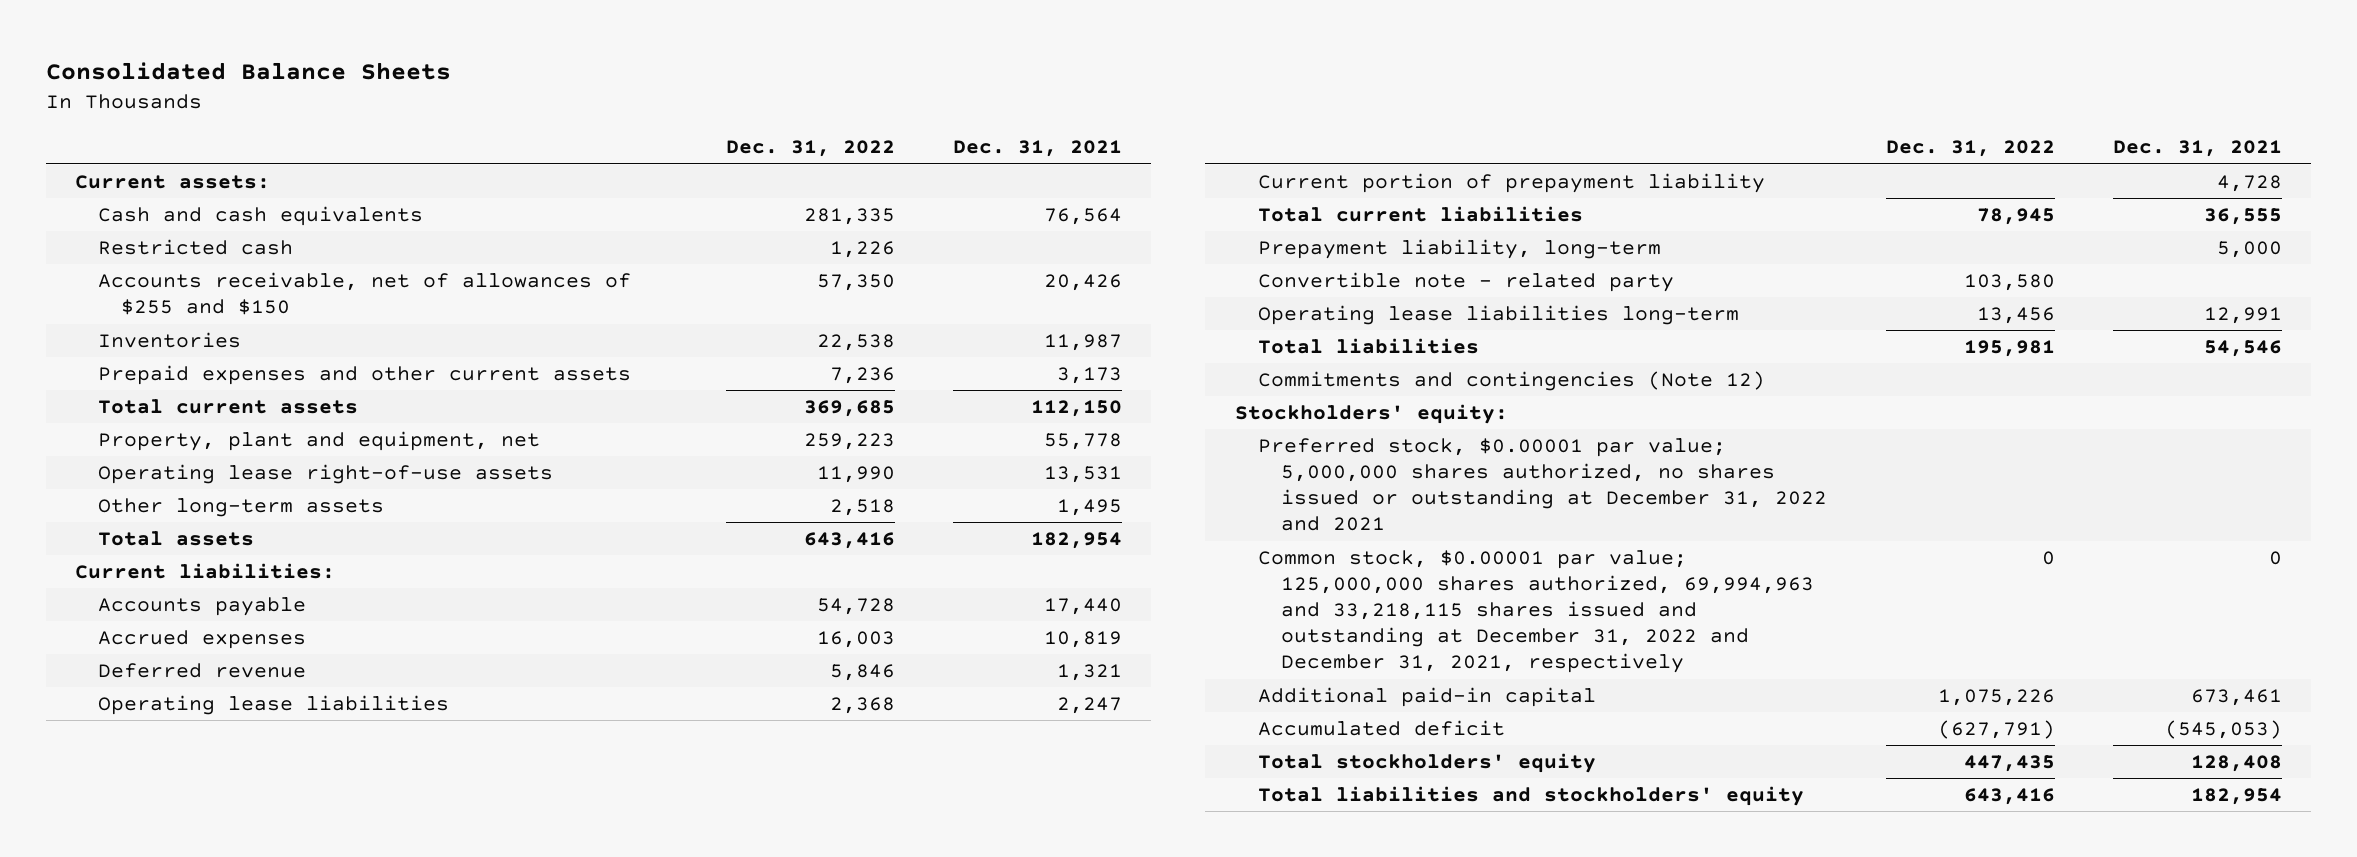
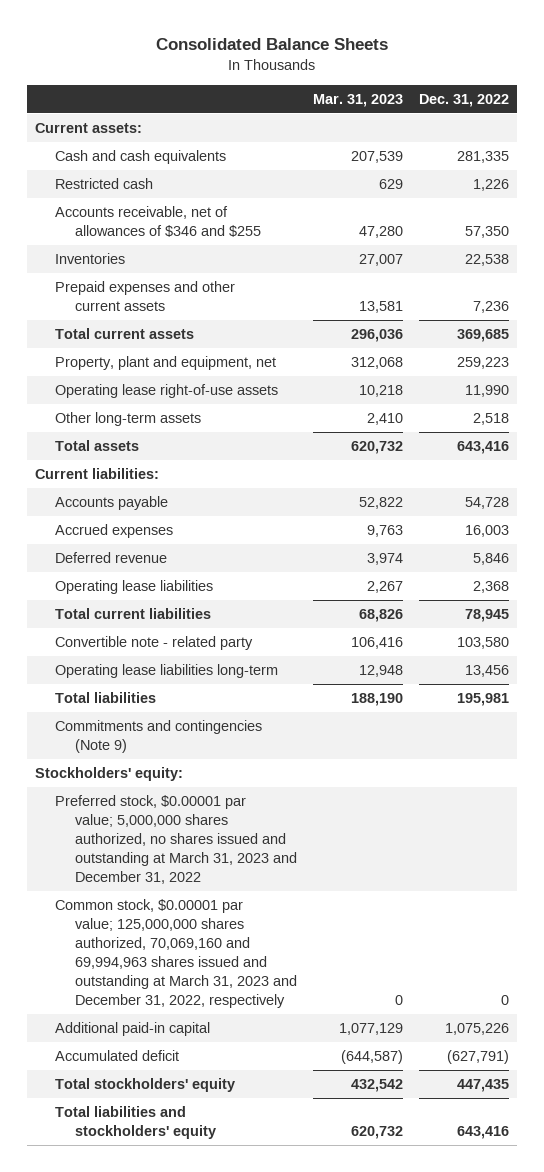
- | Dec. 31, 2022 | Dec. 31, 2021
+ | Mar. 31, 2023 | Dec. 31, 2022
- Accounts receivable, net of allowances of $255 and $150 | 57,350 | 20,426
+ Accounts receivable, net of allowances of $346 and $255 | 47,280 | 57,350
- Current portion of prepayment liability | | 4,728
- Prepayment liability, long-term | | 5,000
- Commitments and contingencies (Note 12)
+ Commitments and contingencies (Note 9)
- Preferred stock, $0.00001 par value; 5,000,000 shares authorized, no shares issued or outstanding at December 31, 2022 and 2021
- Common stock, $0.00001 par value; 125,000,000 shares authorized, 69,994,963 and 33,218,115 shares issued and outstanding at December 31, 2022 and December 31, 2021, respectively | 0 | 0
+ Preferred stock, $0.00001 par value; 5,000,000 shares authorized, no shares issued and outstanding at March 31, 2023 and December 31, 2022
+ Common stock, $0.00001 par value; 125,000,000 shares authorized, 70,069,160 and 69,994,963 shares issued and outstanding at March 31, 2023 and December 31, 2022, respectively | 0 | 0

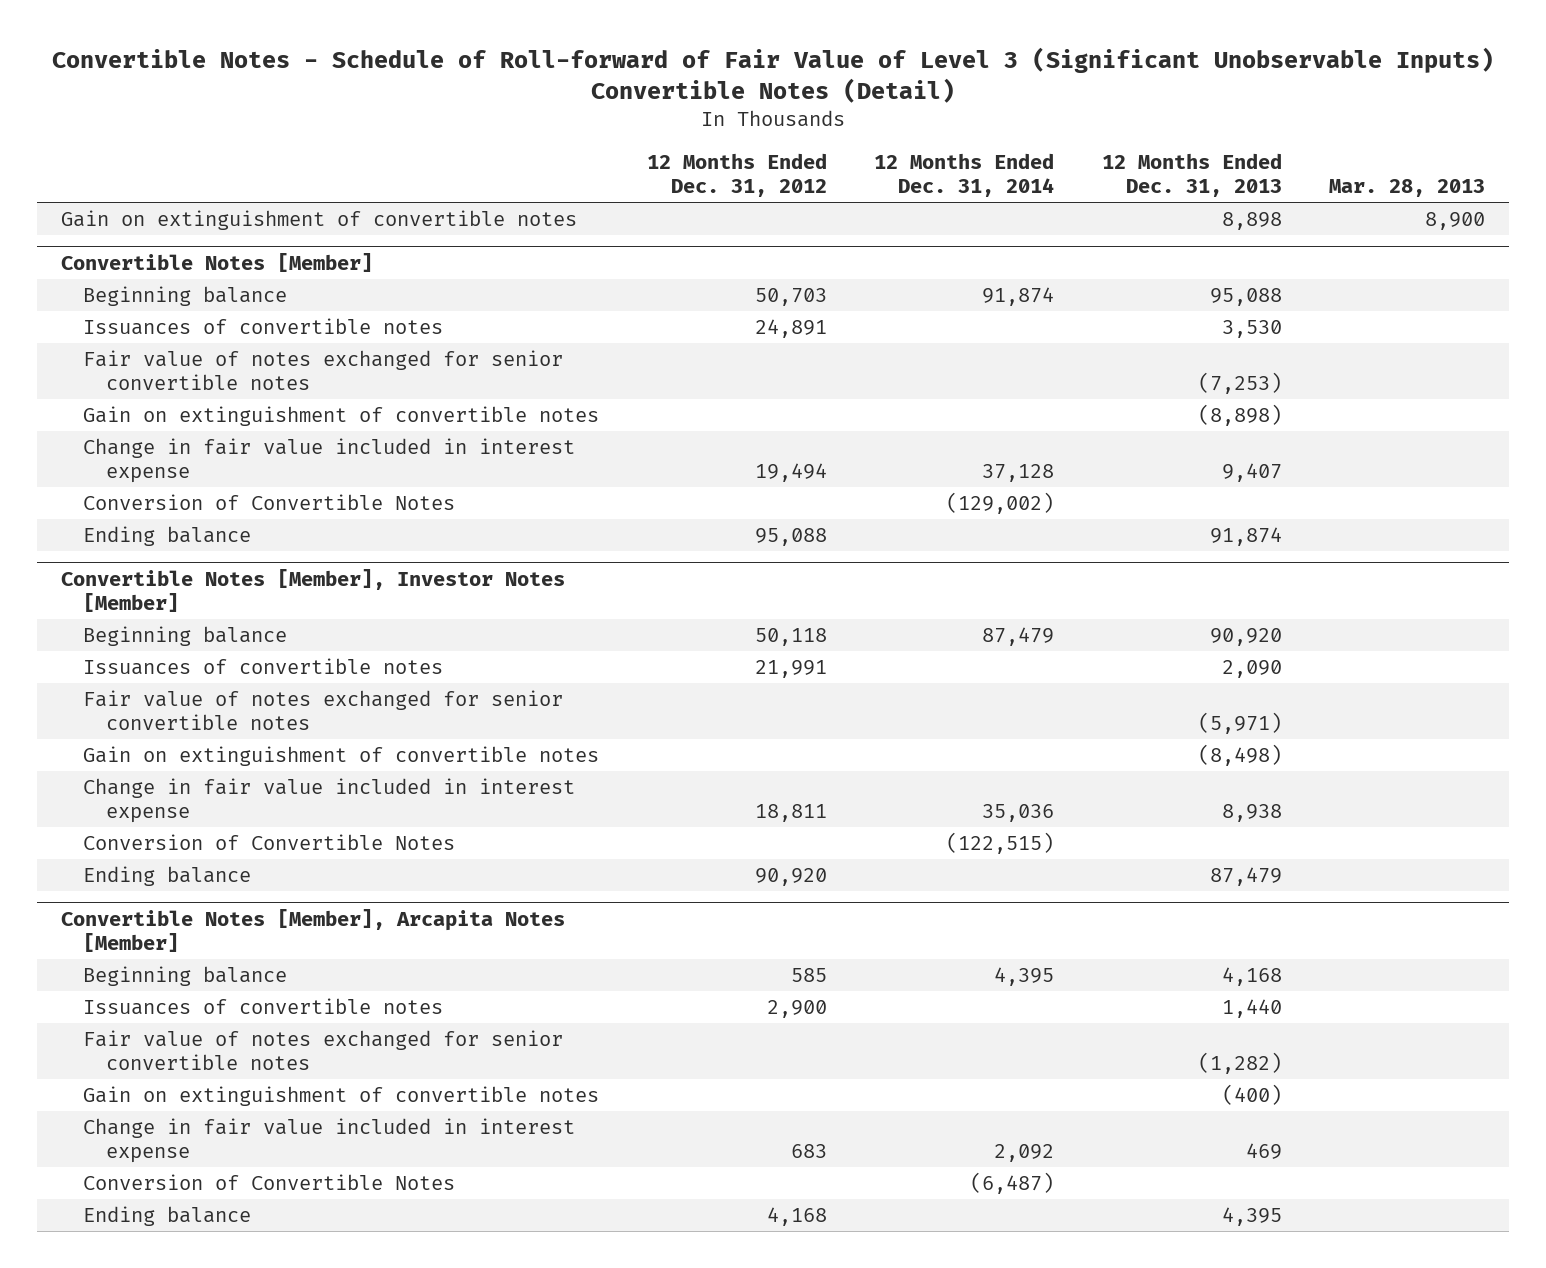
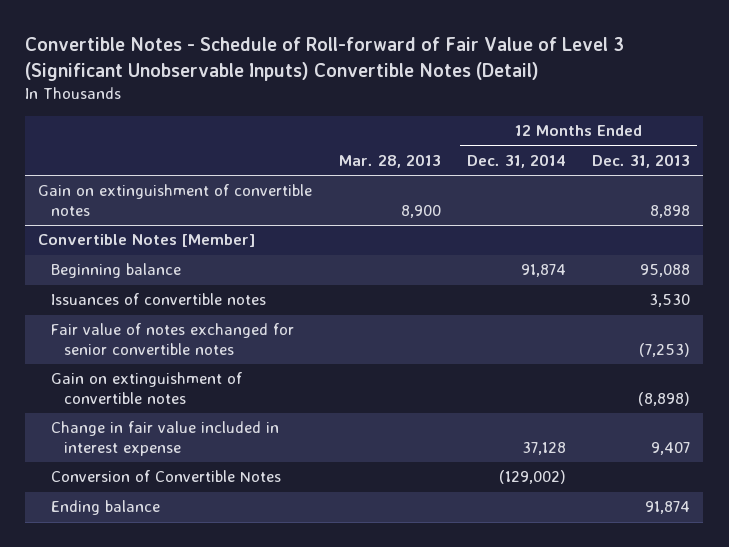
- | 12 Months Ended Dec. 31, 2012 | 12 Months Ended Dec. 31, 2014 | 12 Months Ended Dec. 31, 2013 | Mar. 28, 2013
+ | Mar. 28, 2013 | 12 Months Ended Dec. 31, 2014 | 12 Months Ended Dec. 31, 2013
- Convertible Notes [Member], Investor Notes [Member]
- Beginning balance | 50,118 | 87,479 | 90,920 |
- Issuances of convertible notes | 21,991 | | 2,090 |
- Fair value of notes exchanged for senior convertible notes | | | (5,971) |
- Gain on extinguishment of convertible notes | | | (8,498) |
- Change in fair value included in interest expense | 18,811 | 35,036 | 8,938 |
- Conversion of Convertible Notes | | (122,515) | |
- Ending balance | 90,920 | | 87,479 |
- Convertible Notes [Member], Arcapita Notes [Member]
- Beginning balance | 585 | 4,395 | 4,168 |
- Issuances of convertible notes | 2,900 | | 1,440 |
- Fair value of notes exchanged for senior convertible notes | | | (1,282) |
- Gain on extinguishment of convertible notes | | | (400) |
- Change in fair value included in interest expense | 683 | 2,092 | 469 |
- Conversion of Convertible Notes | | (6,487) | |
- Ending balance | 4,168 | | 4,395 |

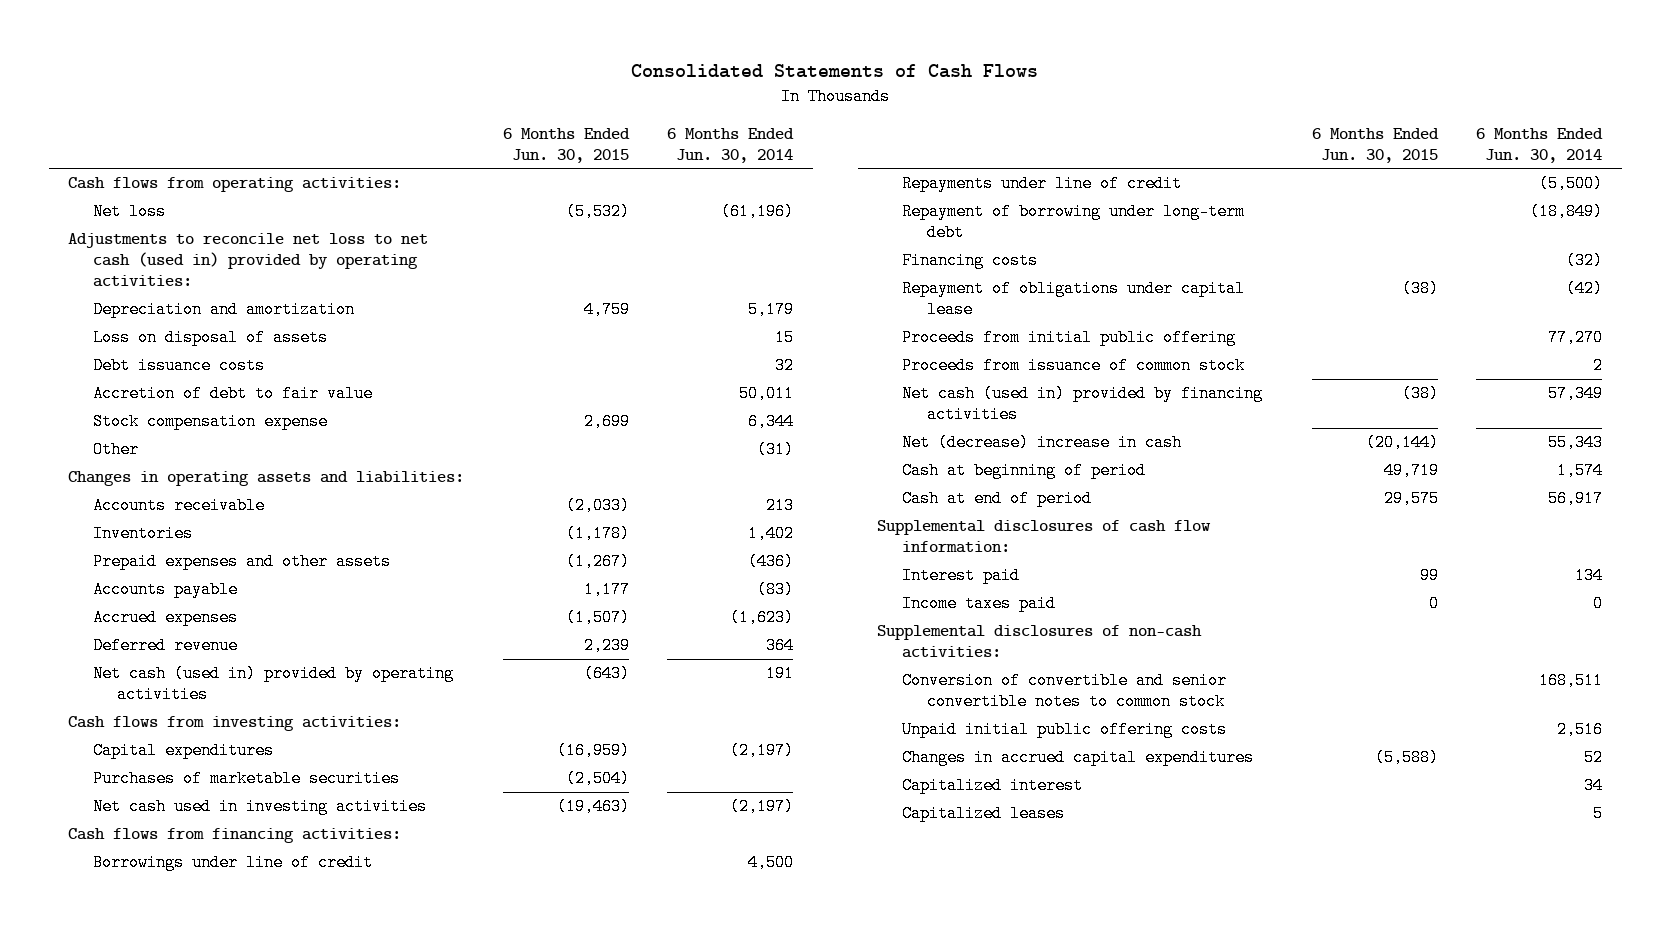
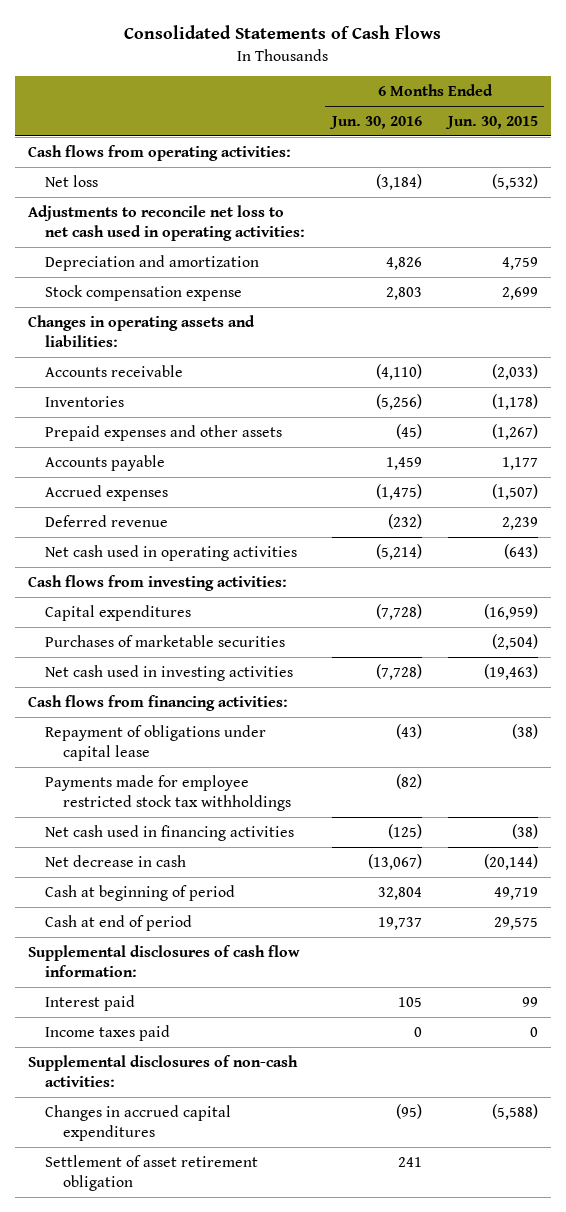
- | 6 Months Ended Jun. 30, 2015 | 6 Months Ended Jun. 30, 2014
+ | 6 Months Ended Jun. 30, 2016 | 6 Months Ended Jun. 30, 2015
- Adjustments to reconcile net loss to net cash (used in) provided by operating activities:
+ Adjustments to reconcile net loss to net cash used in operating activities:
- Loss on disposal of assets | | 15
- Debt issuance costs | | 32
- Accretion of debt to fair value | | 50,011
- Other | | (31)
- Net cash (used in) provided by operating activities | (643) | 191
+ Net cash used in operating activities | (5,214) | (643)
- Borrowings under line of credit | | 4,500
- Repayments under line of credit | | (5,500)
- Repayment of borrowing under long-term debt | | (18,849)
- Financing costs | | (32)
- Proceeds from initial public offering | | 77,270
- Proceeds from issuance of common stock | | 2
- Net cash (used in) provided by financing activities | (38) | 57,349
- Net (decrease) increase in cash | (20,144) | 55,343
+ Payments made for employee restricted stock tax withholdings | (82) |
+ Net cash used in financing activities | (125) | (38)
+ Net decrease in cash | (13,067) | (20,144)
- Conversion of convertible and senior convertible notes to common stock | | 168,511
- Unpaid initial public offering costs | | 2,516
- Capitalized interest | | 34
- Capitalized leases | | 5
+ Settlement of asset retirement obligation | 241 |

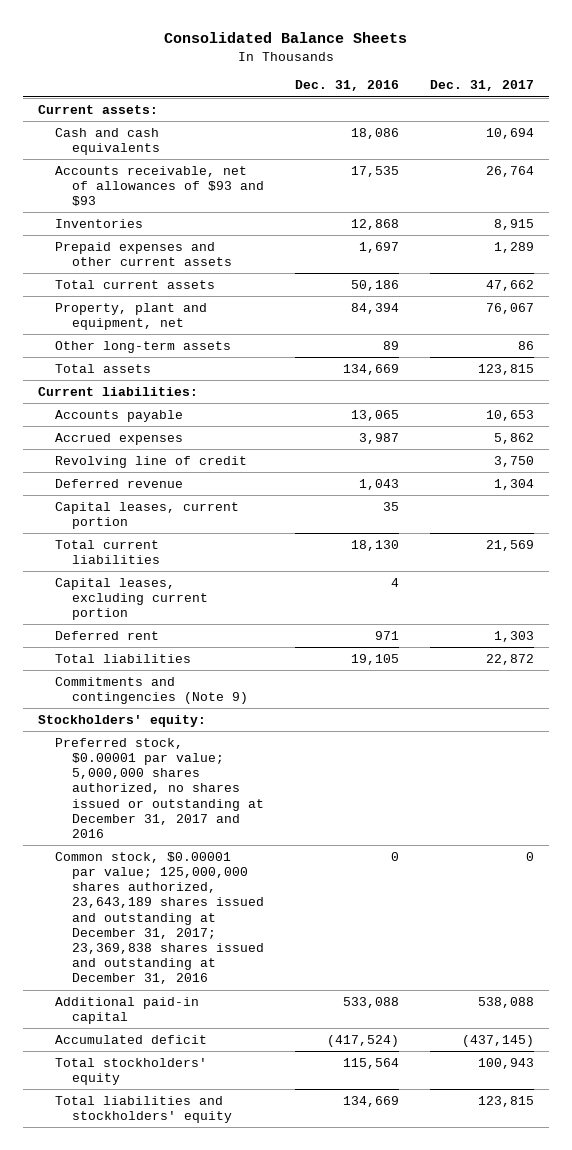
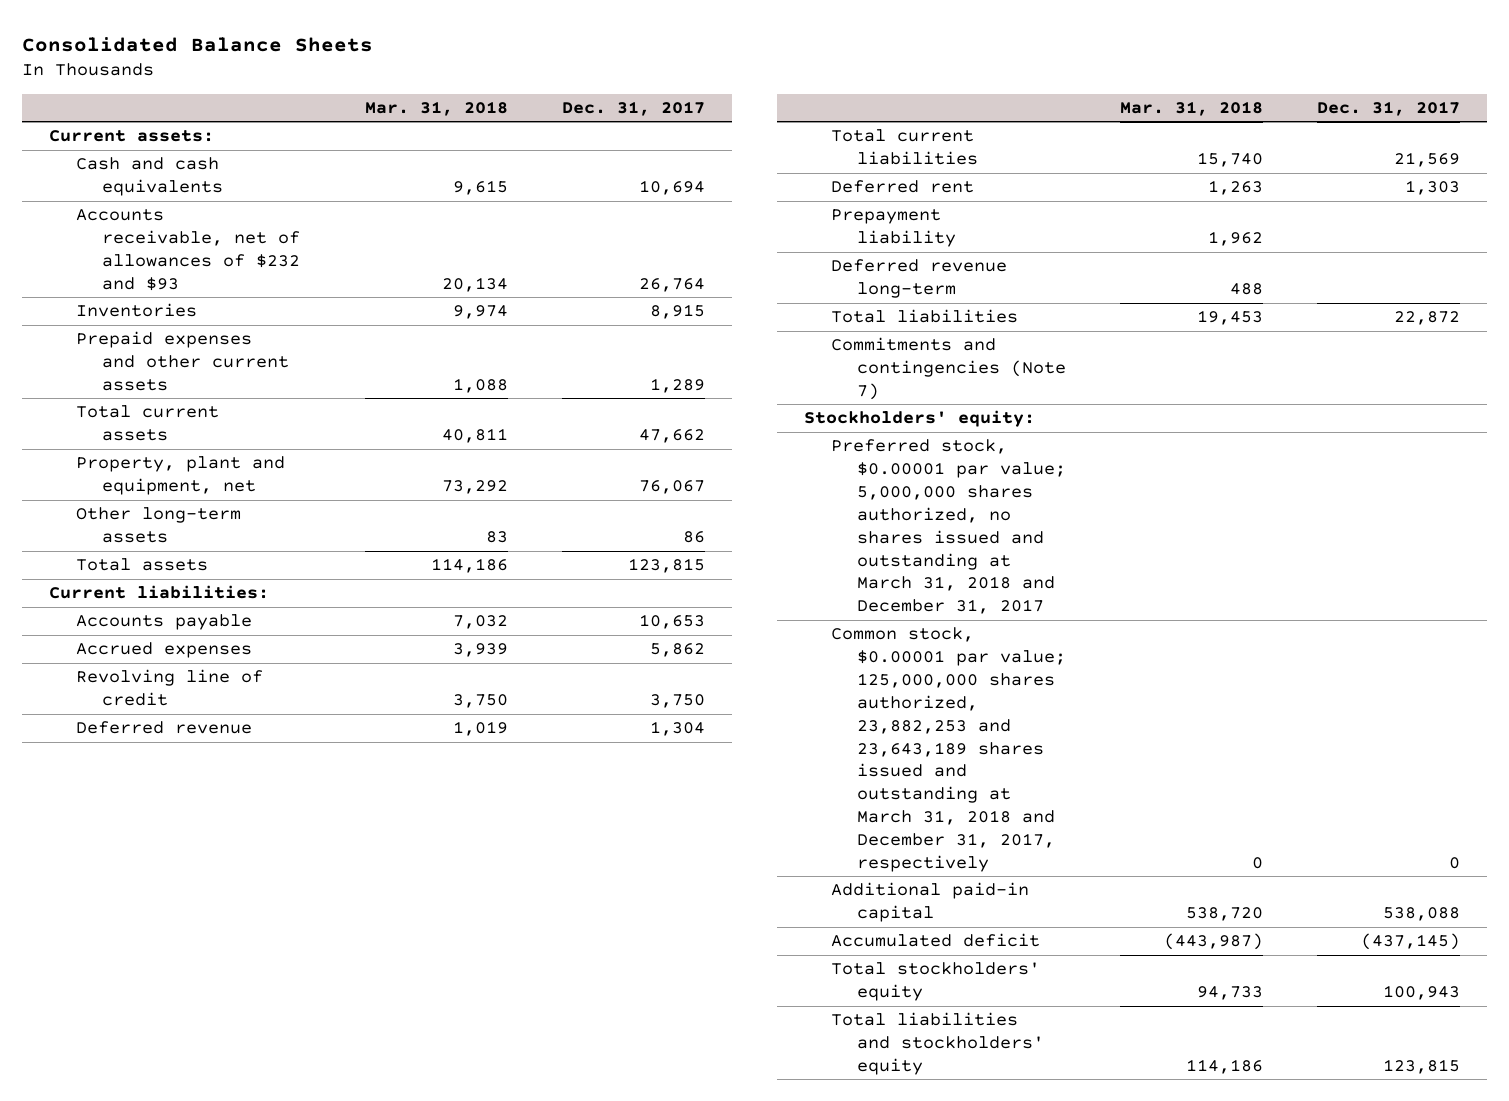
- | Dec. 31, 2016 | Dec. 31, 2017
+ | Mar. 31, 2018 | Dec. 31, 2017
- Accounts receivable, net of allowances of $93 and $93 | 17,535 | 26,764
+ Accounts receivable, net of allowances of $232 and $93 | 20,134 | 26,764
- Capital leases, current portion | 35 |
- Capital leases, excluding current portion | 4 |
+ Prepayment liability | 1,962 |
+ Deferred revenue long-term | 488 |
- Commitments and contingencies (Note 9)
+ Commitments and contingencies (Note 7)
- Preferred stock, $0.00001 par value; 5,000,000 shares authorized, no shares issued or outstanding at December 31, 2017 and 2016
- Common stock, $0.00001 par value; 125,000,000 shares authorized, 23,643,189 shares issued and outstanding at December 31, 2017; 23,369,838 shares issued and outstanding at December 31, 2016 | 0 | 0
+ Preferred stock, $0.00001 par value; 5,000,000 shares authorized, no shares issued and outstanding at March 31, 2018 and December 31, 2017
+ Common stock, $0.00001 par value; 125,000,000 shares authorized, 23,882,253 and 23,643,189 shares issued and outstanding at March 31, 2018 and December 31, 2017, respectively | 0 | 0

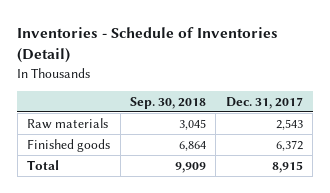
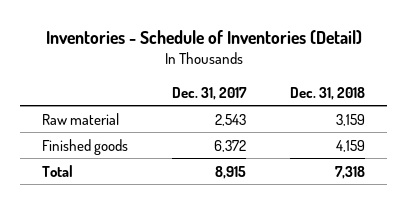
- | Sep. 30, 2018 | Dec. 31, 2017
+ | Dec. 31, 2017 | Dec. 31, 2018
- Raw materials | 3,045 | 2,543
+ Raw material | 2,543 | 3,159

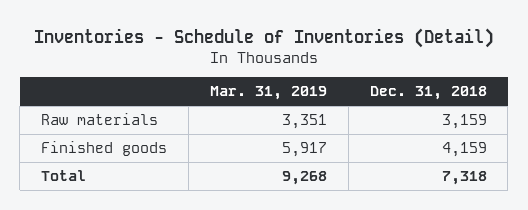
- | Dec. 31, 2017 | Dec. 31, 2018
+ | Mar. 31, 2019 | Dec. 31, 2018
- Raw material | 2,543 | 3,159
+ Raw materials | 3,351 | 3,159

